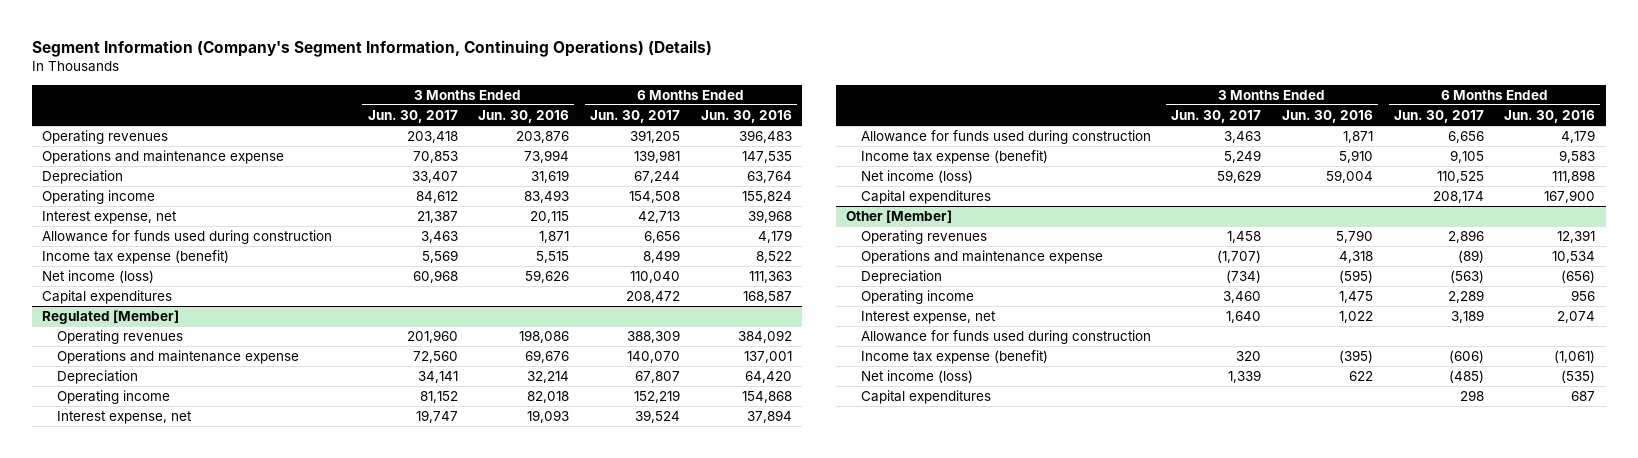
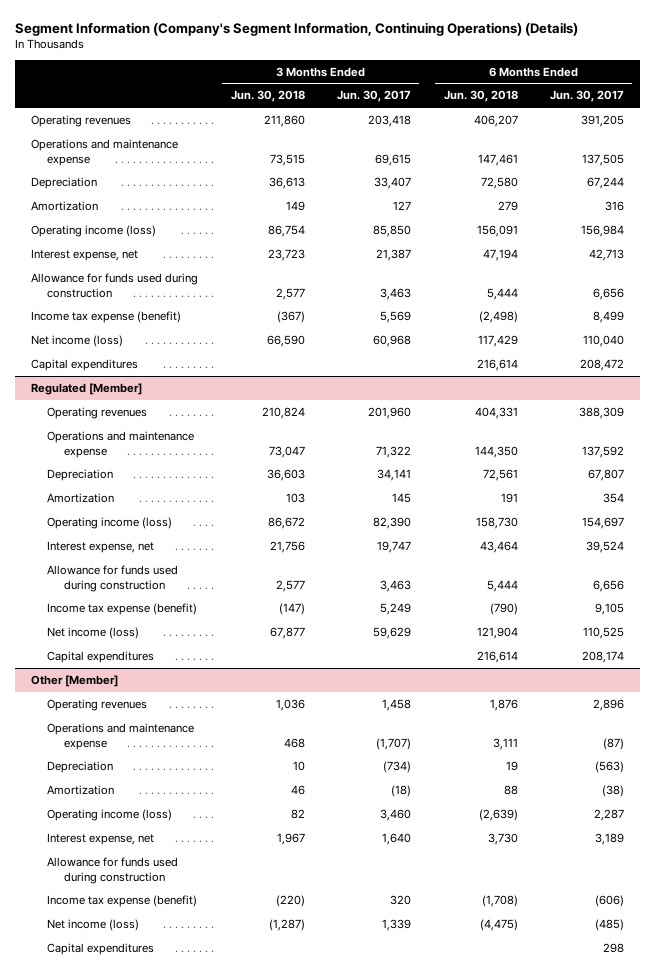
- | 3 Months Ended Jun. 30, 2017 | 3 Months Ended Jun. 30, 2016 | 6 Months Ended Jun. 30, 2017 | 6 Months Ended Jun. 30, 2016
+ | 3 Months Ended Jun. 30, 2018 | 3 Months Ended Jun. 30, 2017 | 6 Months Ended Jun. 30, 2018 | 6 Months Ended Jun. 30, 2017
- Operations and maintenance expense | 70,853 | 73,994 | 139,981 | 147,535
+ Operations and maintenance expense | 73,515 | 69,615 | 147,461 | 137,505
- Operating income | 84,612 | 83,493 | 154,508 | 155,824
+ Amortization | 149 | 127 | 279 | 316
+ Operating income (loss) | 86,754 | 85,850 | 156,091 | 156,984
@ Regulated [Member]
- Operations and maintenance expense | 72,560 | 69,676 | 140,070 | 137,001
+ Operations and maintenance expense | 73,047 | 71,322 | 144,350 | 137,592
- Operating income | 81,152 | 82,018 | 152,219 | 154,868
+ Amortization | 103 | 145 | 191 | 354
+ Operating income (loss) | 86,672 | 82,390 | 158,730 | 154,697
@ Other [Member]
- Operations and maintenance expense | (1,707) | 4,318 | (89) | 10,534
+ Operations and maintenance expense | 468 | (1,707) | 3,111 | (87)
- Operating income | 3,460 | 1,475 | 2,289 | 956
+ Amortization | 46 | (18) | 88 | (38)
+ Operating income (loss) | 82 | 3,460 | (2,639) | 2,287

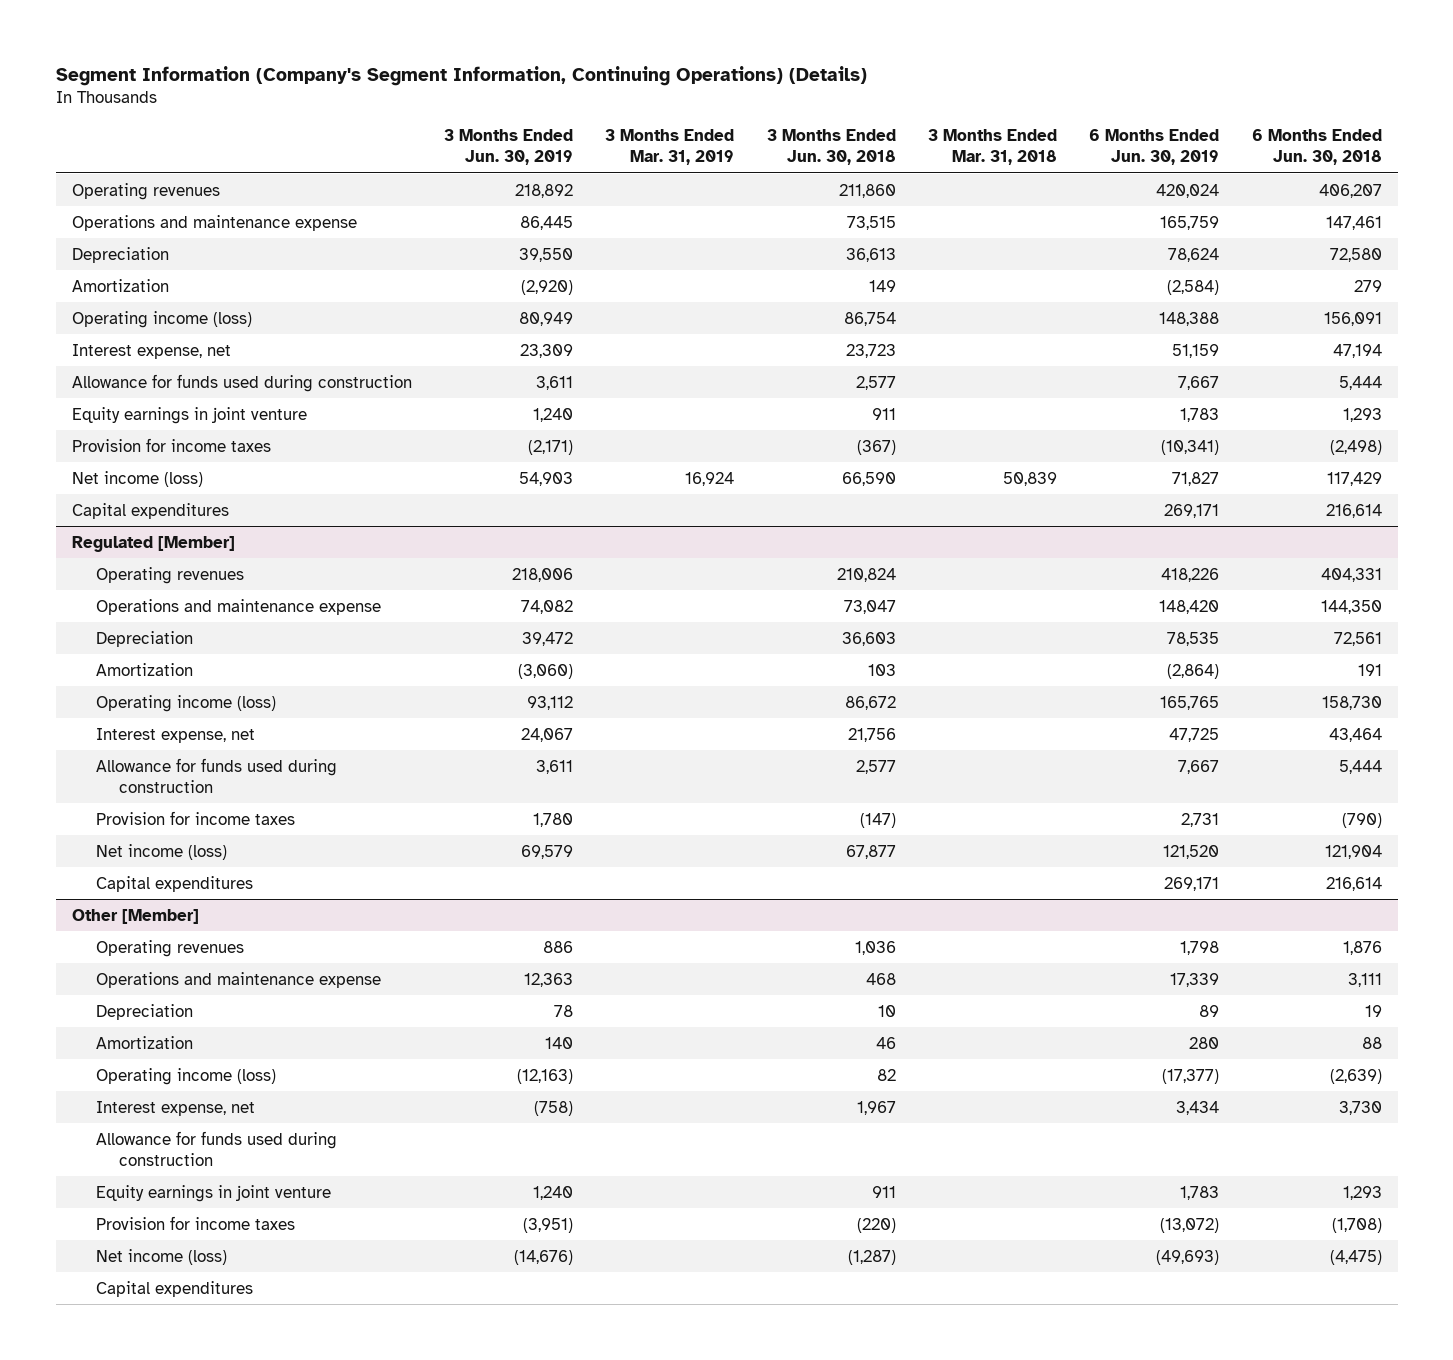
- | 3 Months Ended Jun. 30, 2018 | 3 Months Ended Jun. 30, 2017 | 6 Months Ended Jun. 30, 2018 | 6 Months Ended Jun. 30, 2017
+ | 3 Months Ended Jun. 30, 2019 | 3 Months Ended Mar. 31, 2019 | 3 Months Ended Jun. 30, 2018 | 3 Months Ended Mar. 31, 2018 | 6 Months Ended Jun. 30, 2019 | 6 Months Ended Jun. 30, 2018
- Income tax expense (benefit) | (367) | 5,569 | (2,498) | 8,499
+ Equity earnings in joint venture | 1,240 | | 911 | | 1,783 | 1,293
+ Provision for income taxes | (2,171) | | (367) | | (10,341) | (2,498)
@ Regulated [Member]
- Income tax expense (benefit) | (147) | 5,249 | (790) | 9,105
+ Provision for income taxes | 1,780 | | (147) | | 2,731 | (790)
@ Other [Member]
- Income tax expense (benefit) | (220) | 320 | (1,708) | (606)
+ Equity earnings in joint venture | 1,240 | | 911 | | 1,783 | 1,293
+ Provision for income taxes | (3,951) | | (220) | | (13,072) | (1,708)

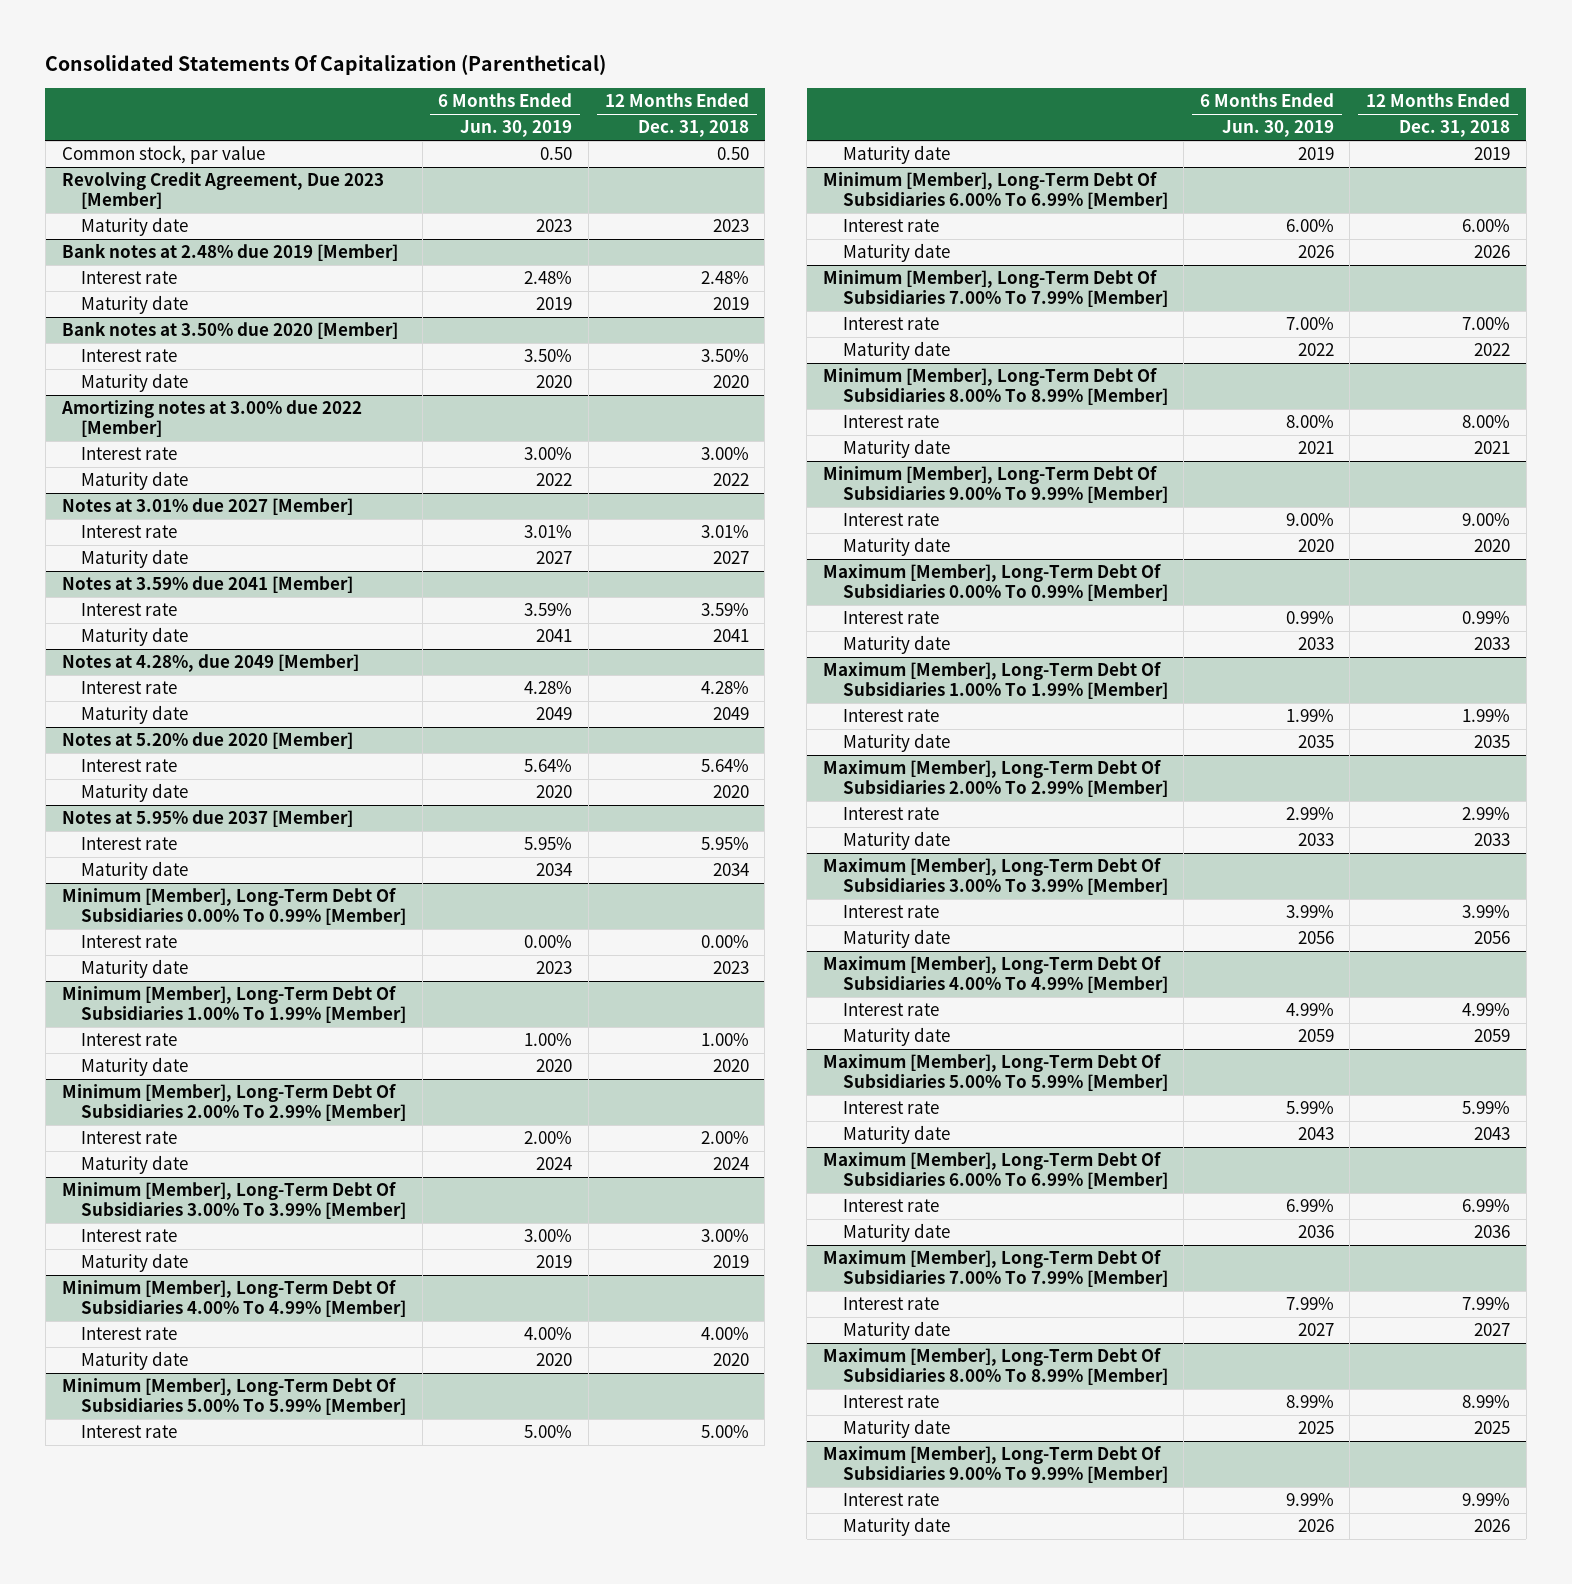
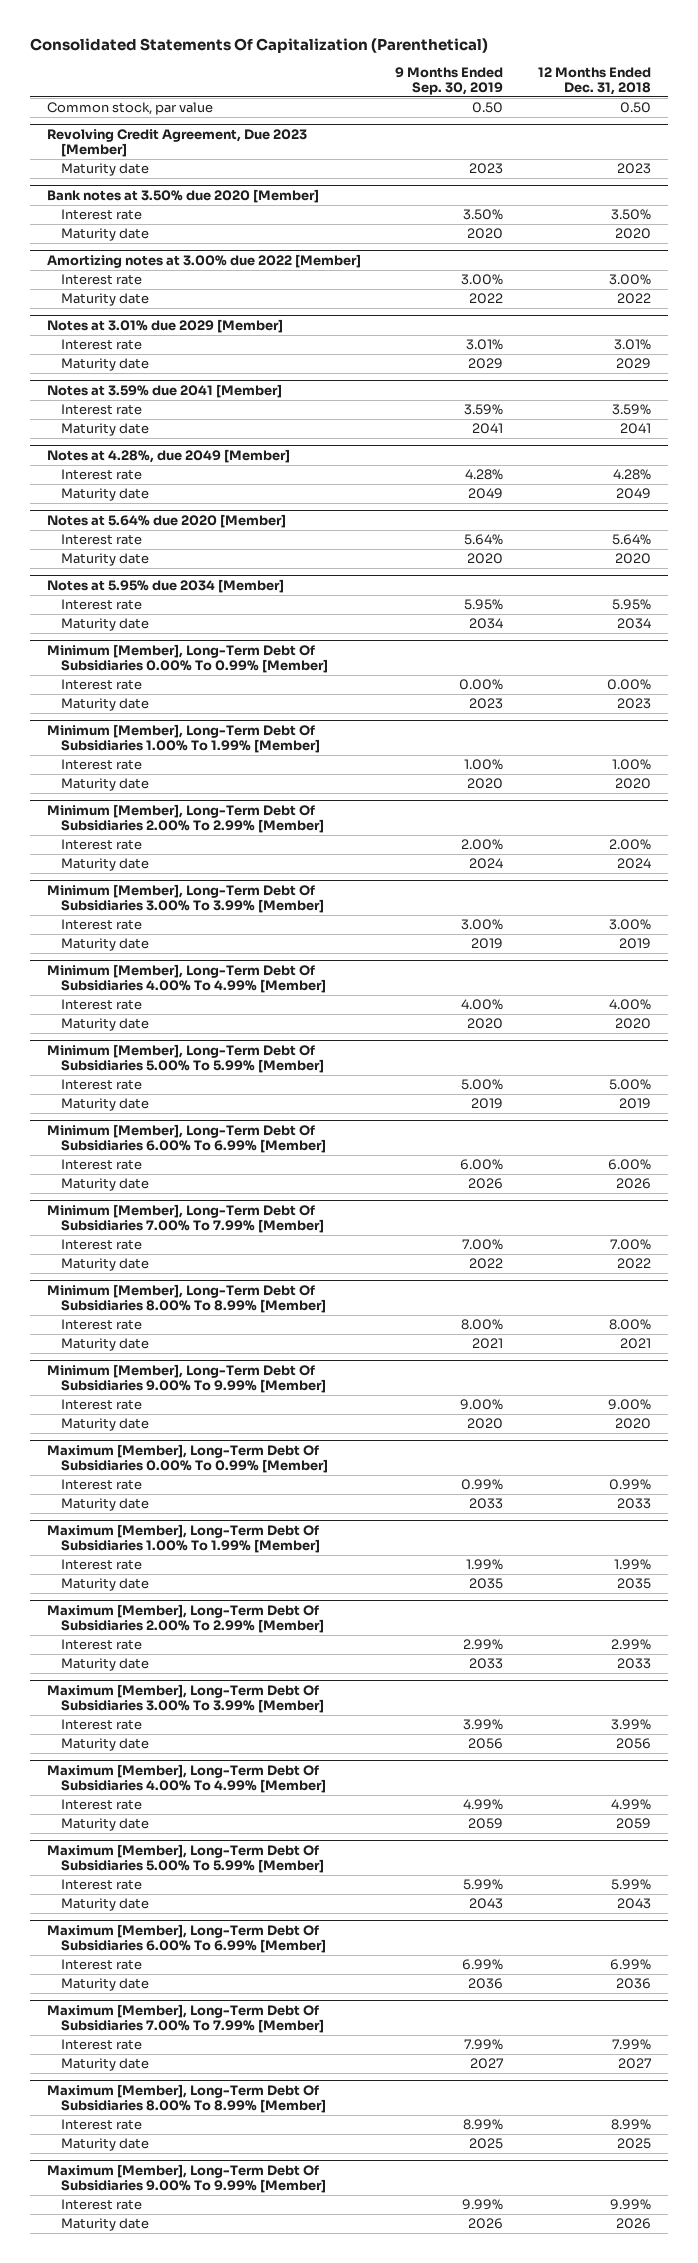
- | 6 Months Ended Jun. 30, 2019 | 12 Months Ended Dec. 31, 2018
+ | 9 Months Ended Sep. 30, 2019 | 12 Months Ended Dec. 31, 2018
- Bank notes at 2.48% due 2019 [Member]
- Interest rate | 2.48% | 2.48%
- Maturity date | 2019 | 2019
- Notes at 3.01% due 2027 [Member]
+ Notes at 3.01% due 2029 [Member]
- Maturity date | 2027 | 2027
+ Maturity date | 2029 | 2029
- Notes at 5.20% due 2020 [Member]
+ Notes at 5.64% due 2020 [Member]
- Notes at 5.95% due 2037 [Member]
+ Notes at 5.95% due 2034 [Member]

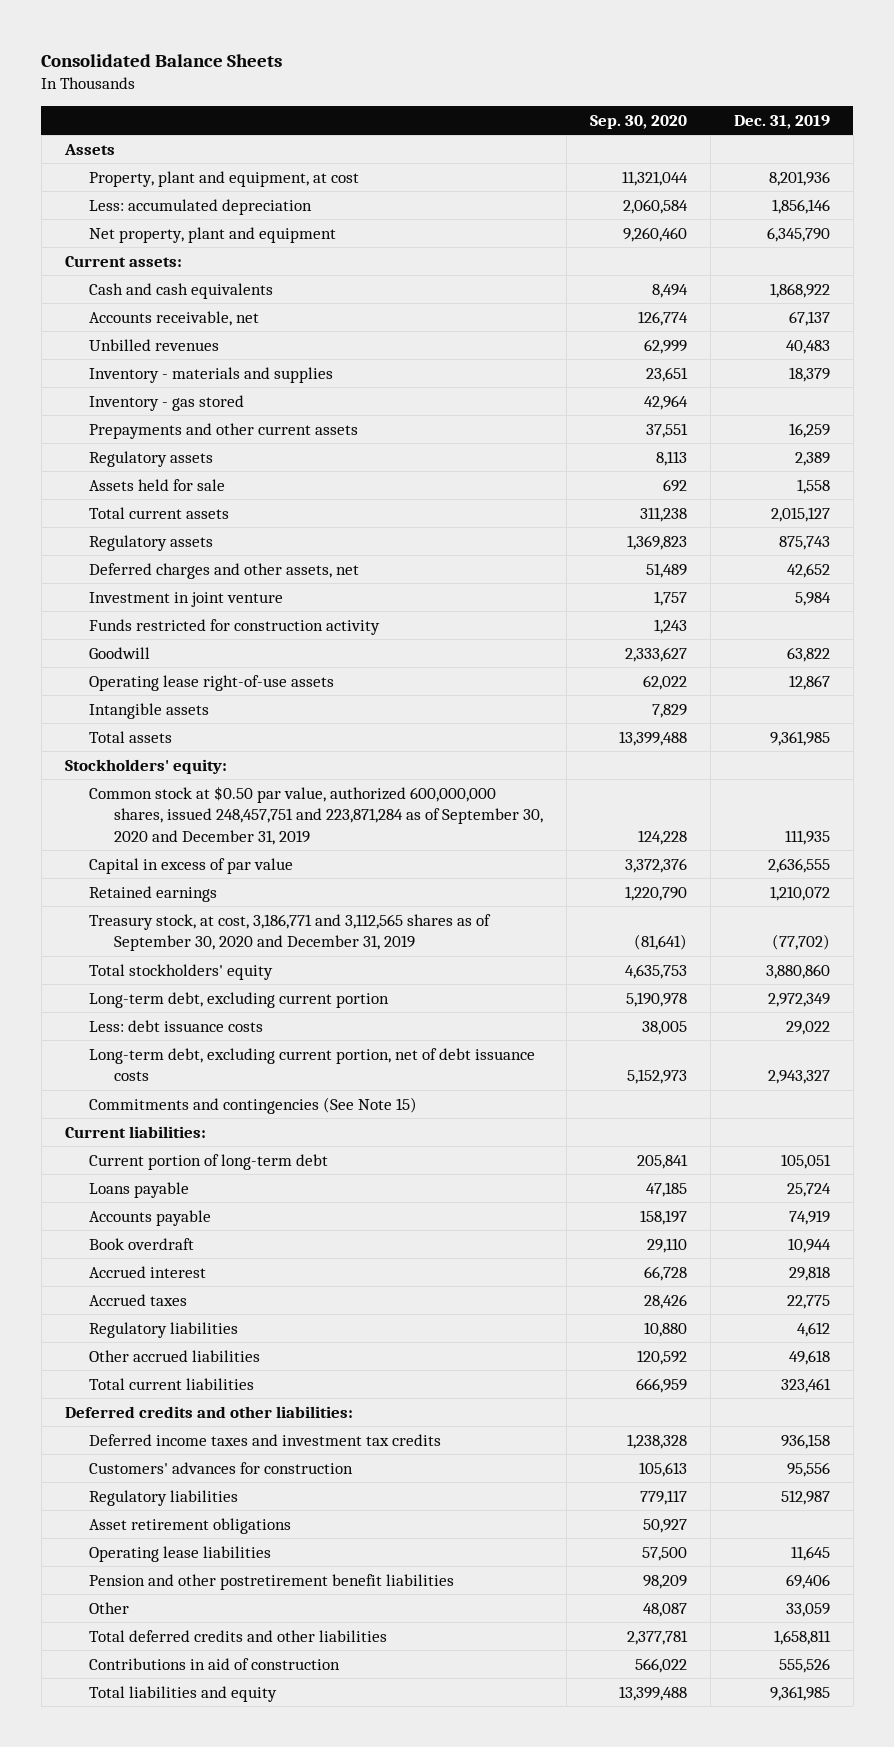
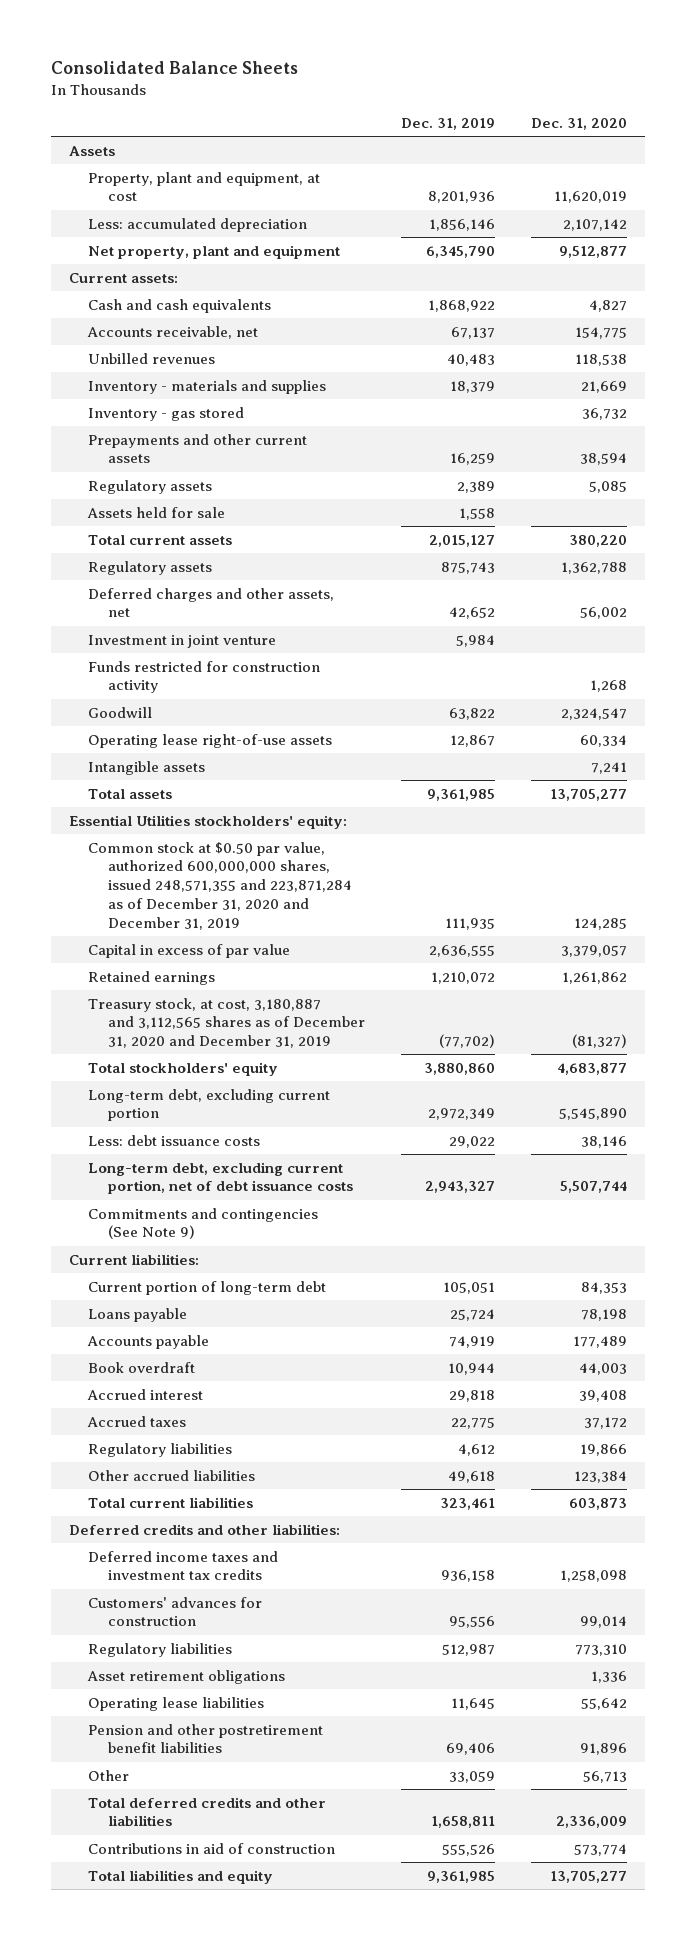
- | Sep. 30, 2020 | Dec. 31, 2019
+ | Dec. 31, 2019 | Dec. 31, 2020
- Stockholders' equity:
- Common stock at $0.50 par value, authorized 600,000,000 shares, issued 248,457,751 and 223,871,284 as of September 30, 2020 and December 31, 2019 | 124,228 | 111,935
+ Essential Utilities stockholders' equity:
+ Common stock at $0.50 par value, authorized 600,000,000 shares, issued 248,571,355 and 223,871,284 as of December 31, 2020 and December 31, 2019 | 111,935 | 124,285
- Treasury stock, at cost, 3,186,771 and 3,112,565 shares as of September 30, 2020 and December 31, 2019 | (81,641) | (77,702)
+ Treasury stock, at cost, 3,180,887 and 3,112,565 shares as of December 31, 2020 and December 31, 2019 | (77,702) | (81,327)
- Commitments and contingencies (See Note 15)
+ Commitments and contingencies (See Note 9)

